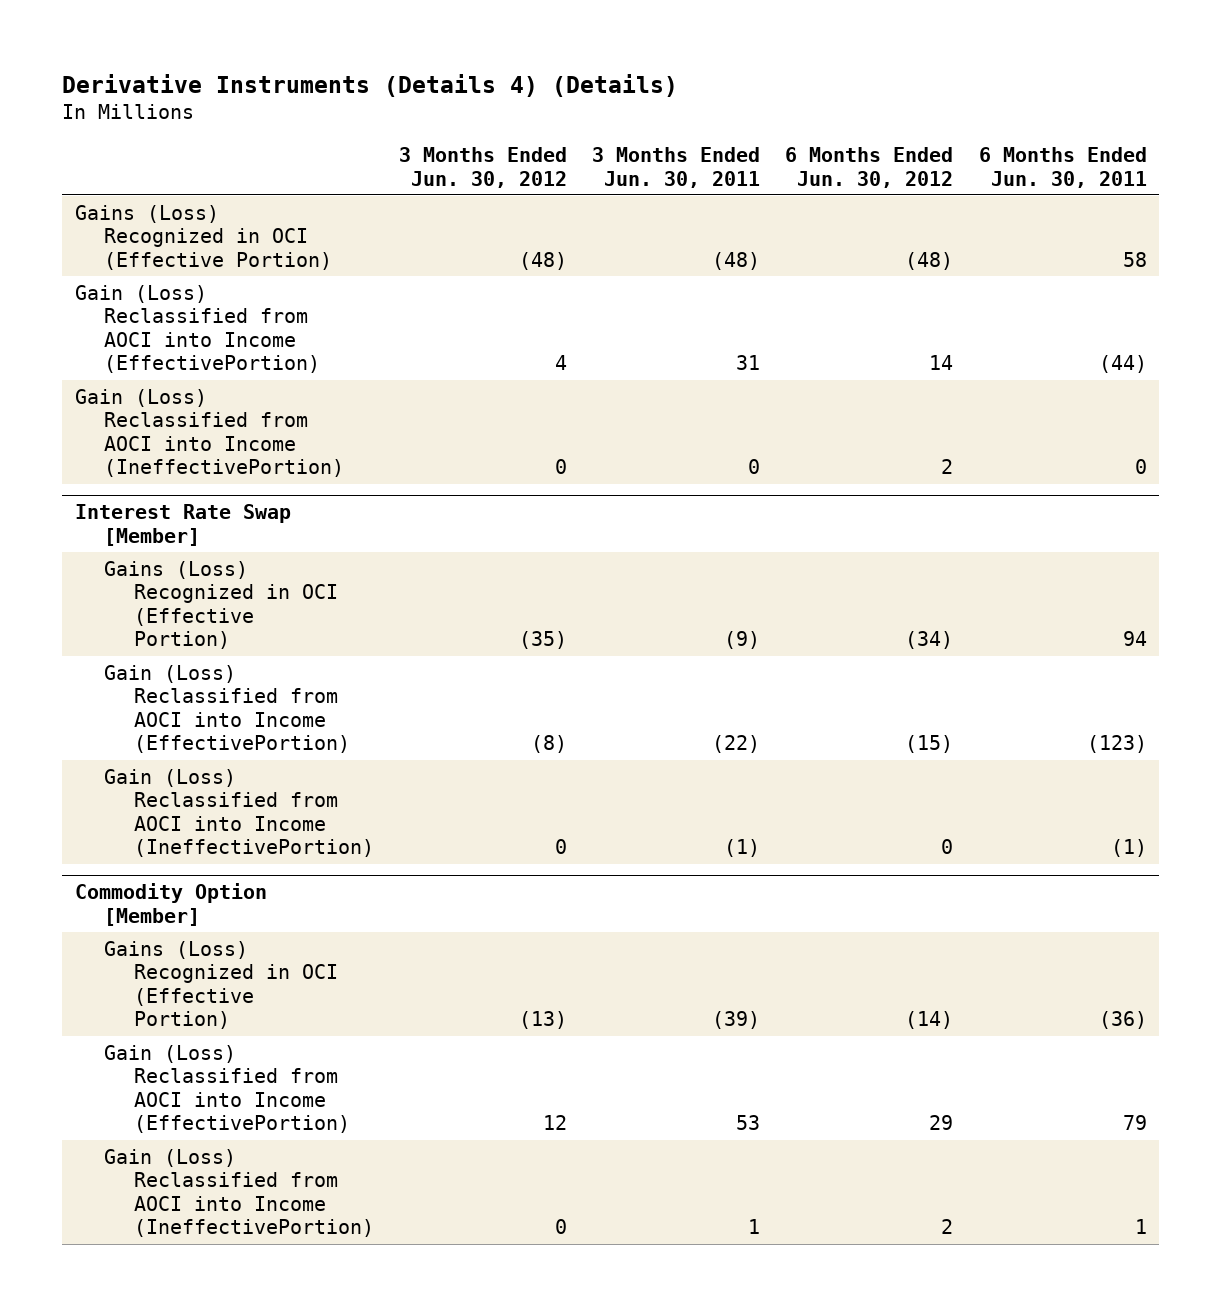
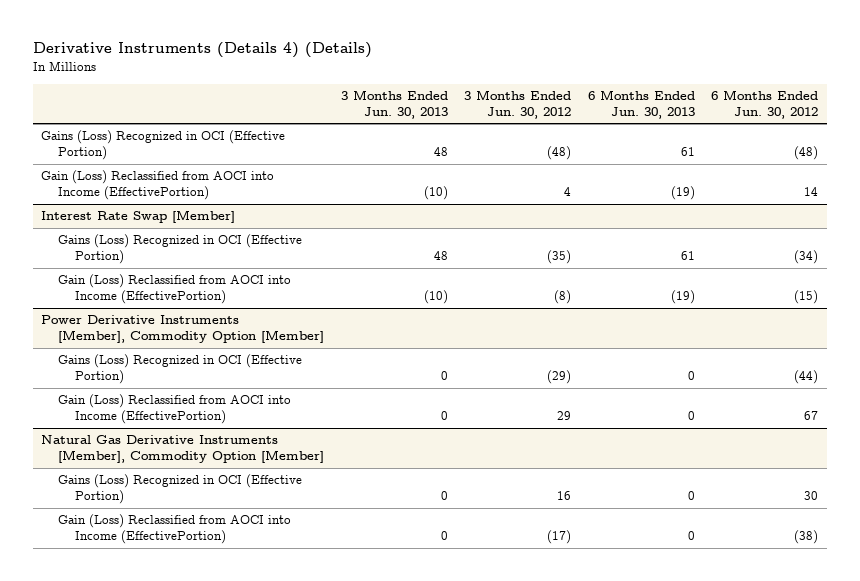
- | 3 Months Ended Jun. 30, 2012 | 3 Months Ended Jun. 30, 2011 | 6 Months Ended Jun. 30, 2012 | 6 Months Ended Jun. 30, 2011
+ | 3 Months Ended Jun. 30, 2013 | 3 Months Ended Jun. 30, 2012 | 6 Months Ended Jun. 30, 2013 | 6 Months Ended Jun. 30, 2012
- Gain (Loss) Reclassified from AOCI into Income (IneffectivePortion) | 0 | 0 | 2 | 0
@ Interest Rate Swap [Member]
- Gain (Loss) Reclassified from AOCI into Income (IneffectivePortion) | 0 | (1) | 0 | (1)
- Commodity Option [Member]
- Gains (Loss) Recognized in OCI (Effective Portion) | (13) | (39) | (14) | (36)
- Gain (Loss) Reclassified from AOCI into Income (EffectivePortion) | 12 | 53 | 29 | 79
- Gain (Loss) Reclassified from AOCI into Income (IneffectivePortion) | 0 | 1 | 2 | 1
+ Power Derivative Instruments [Member], Commodity Option [Member]
+ Gains (Loss) Recognized in OCI (Effective Portion) | 0 | (29) | 0 | (44)
+ Gain (Loss) Reclassified from AOCI into Income (EffectivePortion) | 0 | 29 | 0 | 67
+ Natural Gas Derivative Instruments [Member], Commodity Option [Member]
+ Gains (Loss) Recognized in OCI (Effective Portion) | 0 | 16 | 0 | 30
+ Gain (Loss) Reclassified from AOCI into Income (EffectivePortion) | 0 | (17) | 0 | (38)

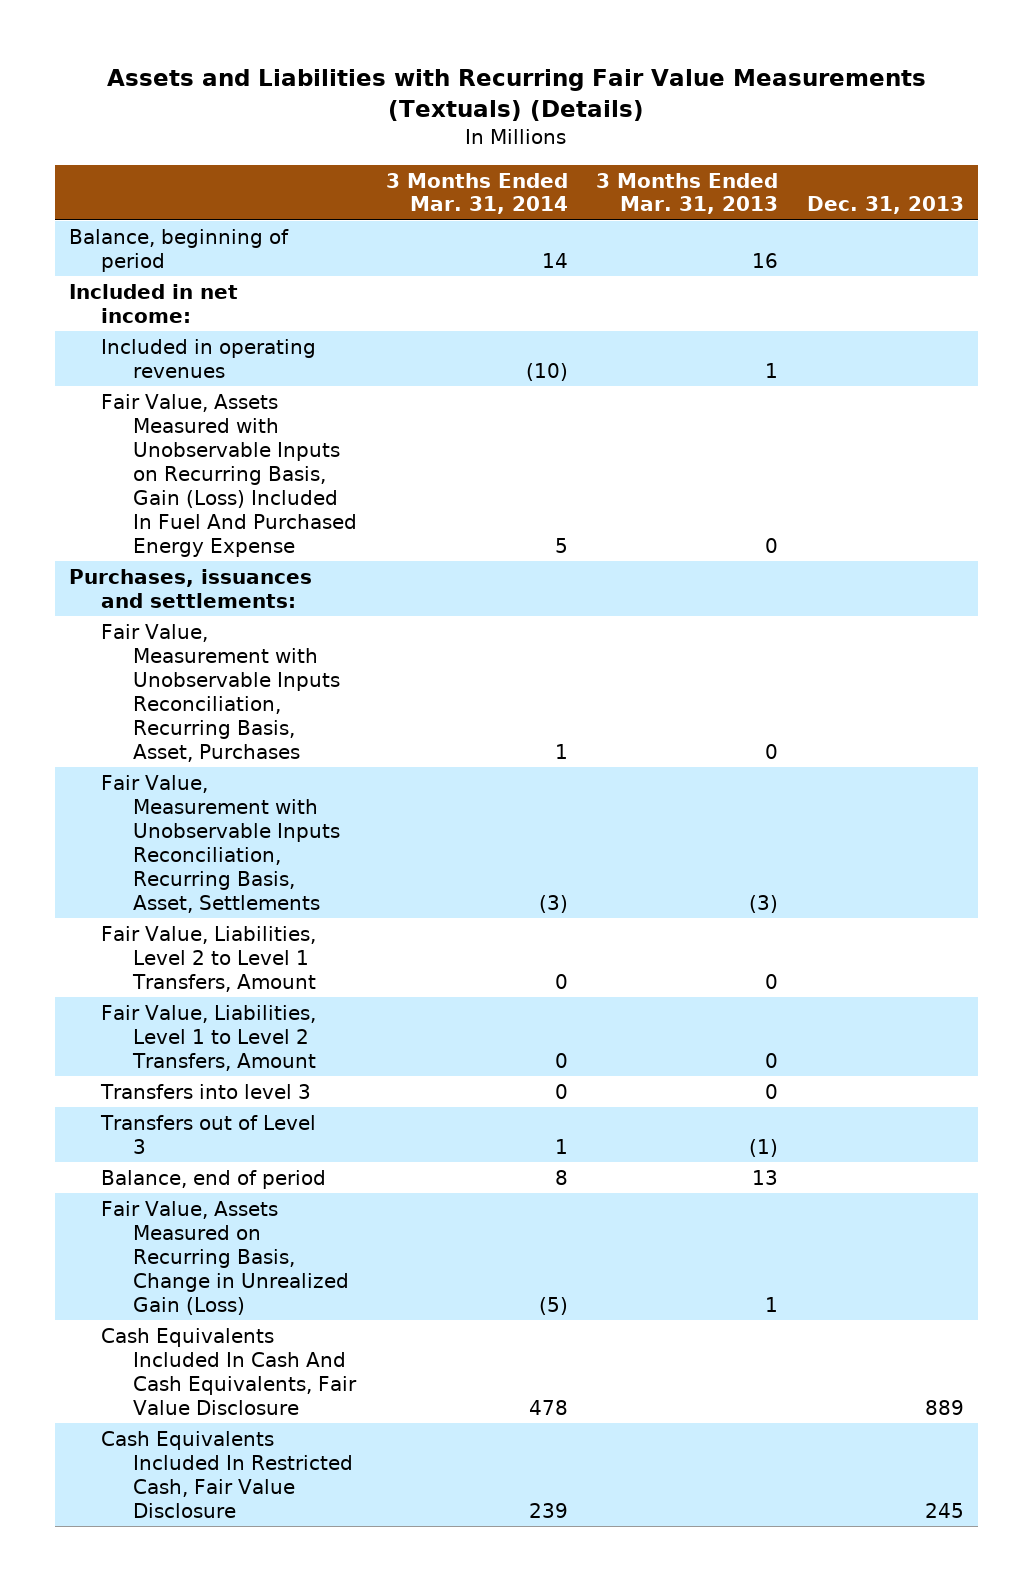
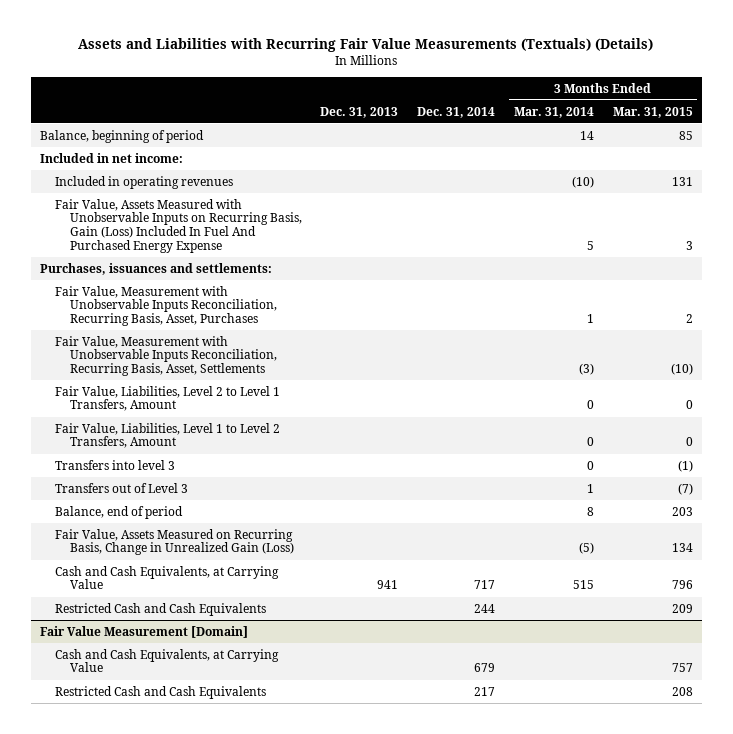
- | 3 Months Ended Mar. 31, 2014 | 3 Months Ended Mar. 31, 2013 | Dec. 31, 2013
+ | Dec. 31, 2013 | Dec. 31, 2014 | 3 Months Ended Mar. 31, 2014 | 3 Months Ended Mar. 31, 2015
- Cash Equivalents Included In Cash And Cash Equivalents, Fair Value Disclosure | 478 | | 889
- Cash Equivalents Included In Restricted Cash, Fair Value Disclosure | 239 | | 245
+ Cash and Cash Equivalents, at Carrying Value | 941 | 717 | 515 | 796
+ Restricted Cash and Cash Equivalents | | 244 | | 209
+ Fair Value Measurement [Domain]
+ Cash and Cash Equivalents, at Carrying Value | | 679 | | 757
+ Restricted Cash and Cash Equivalents | | 217 | | 208

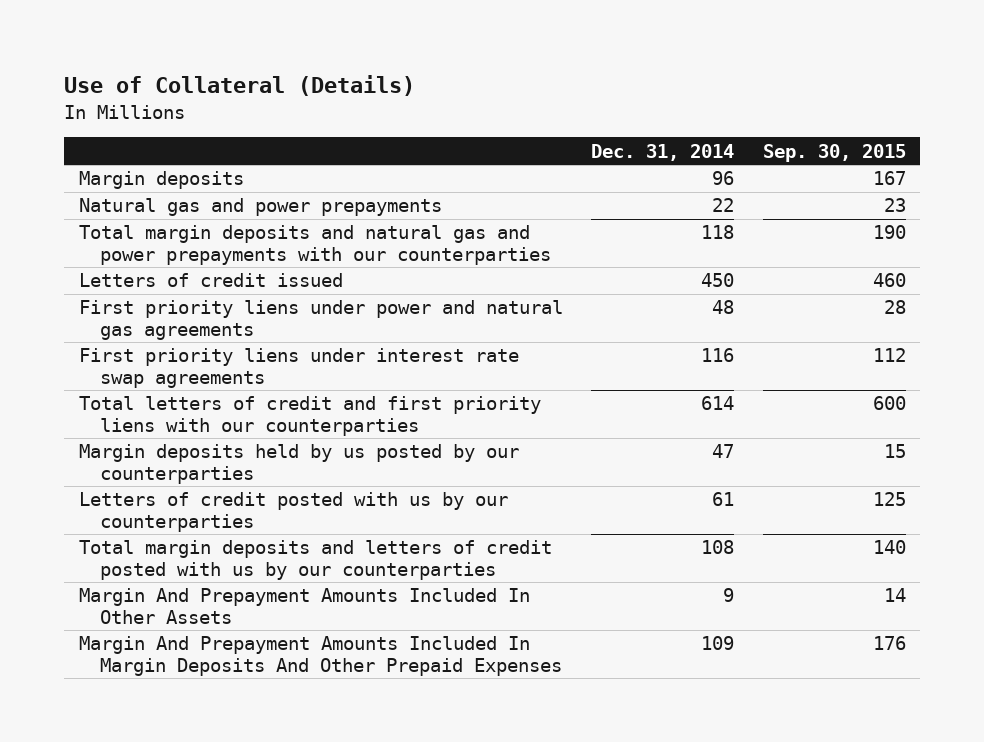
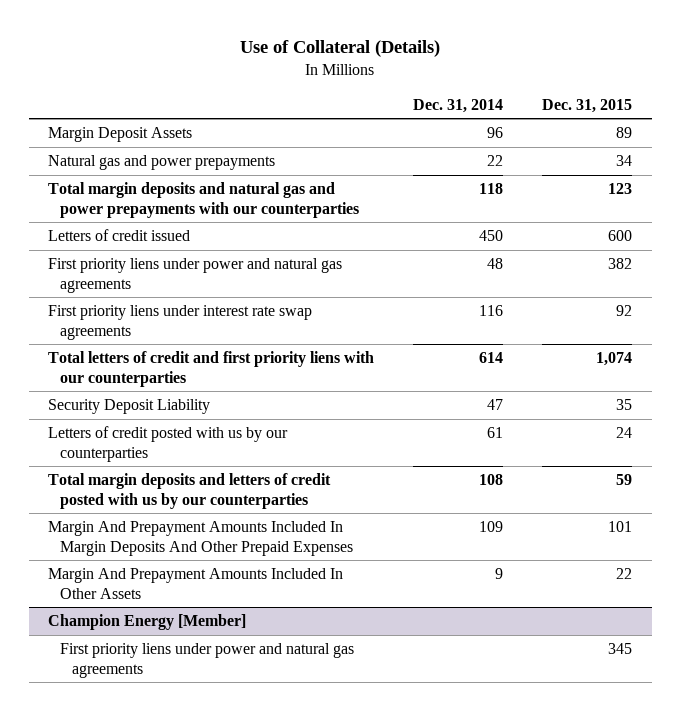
- | Dec. 31, 2014 | Sep. 30, 2015
+ | Dec. 31, 2014 | Dec. 31, 2015
- Margin deposits | 96 | 167
+ Margin Deposit Assets | 96 | 89
- Margin deposits held by us posted by our counterparties | 47 | 15
+ Security Deposit Liability | 47 | 35
moved down: Margin And Prepayment Amounts Included In Other Assets | 9 | 22
+ Champion Energy [Member]
+ First priority liens under power and natural gas agreements | | 345

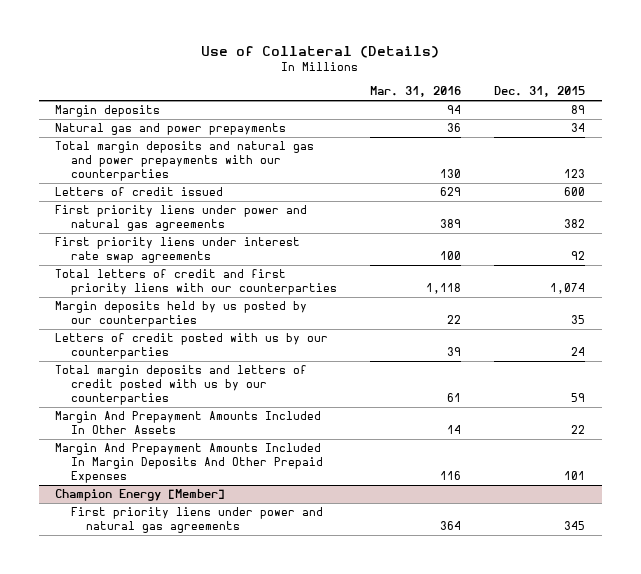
- | Dec. 31, 2014 | Dec. 31, 2015
+ | Mar. 31, 2016 | Dec. 31, 2015
- Margin Deposit Assets | 96 | 89
+ Margin deposits | 94 | 89
- Security Deposit Liability | 47 | 35
+ Margin deposits held by us posted by our counterparties | 22 | 35
moved down: Margin And Prepayment Amounts Included In Margin Deposits And Other Prepaid Expenses | 116 | 101

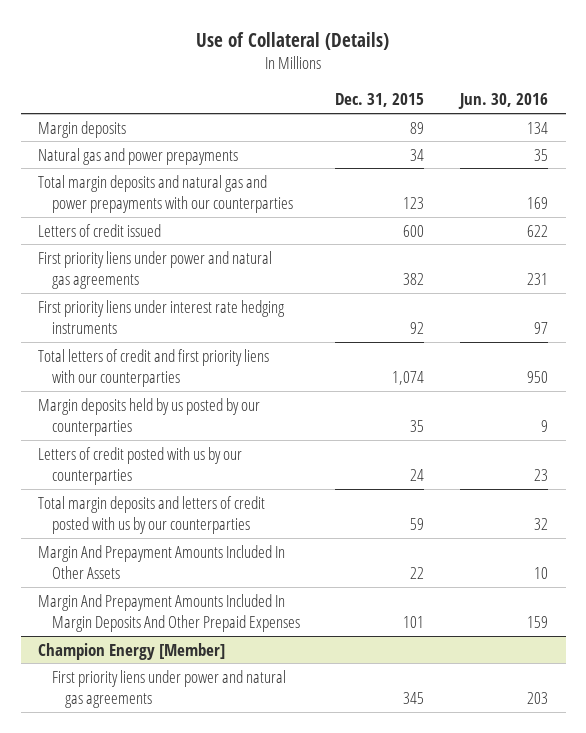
- | Mar. 31, 2016 | Dec. 31, 2015
+ | Dec. 31, 2015 | Jun. 30, 2016
- First priority liens under interest rate swap agreements | 100 | 92
+ First priority liens under interest rate hedging instruments | 92 | 97

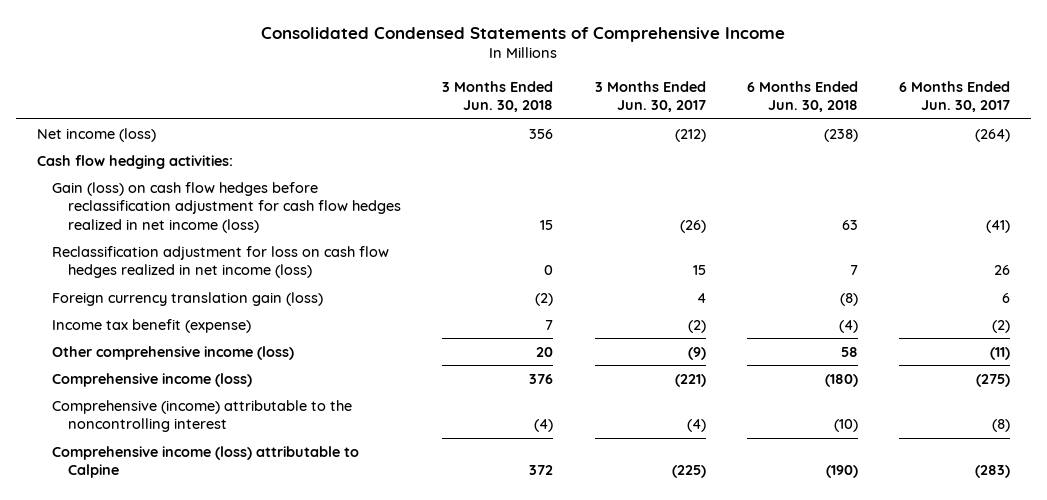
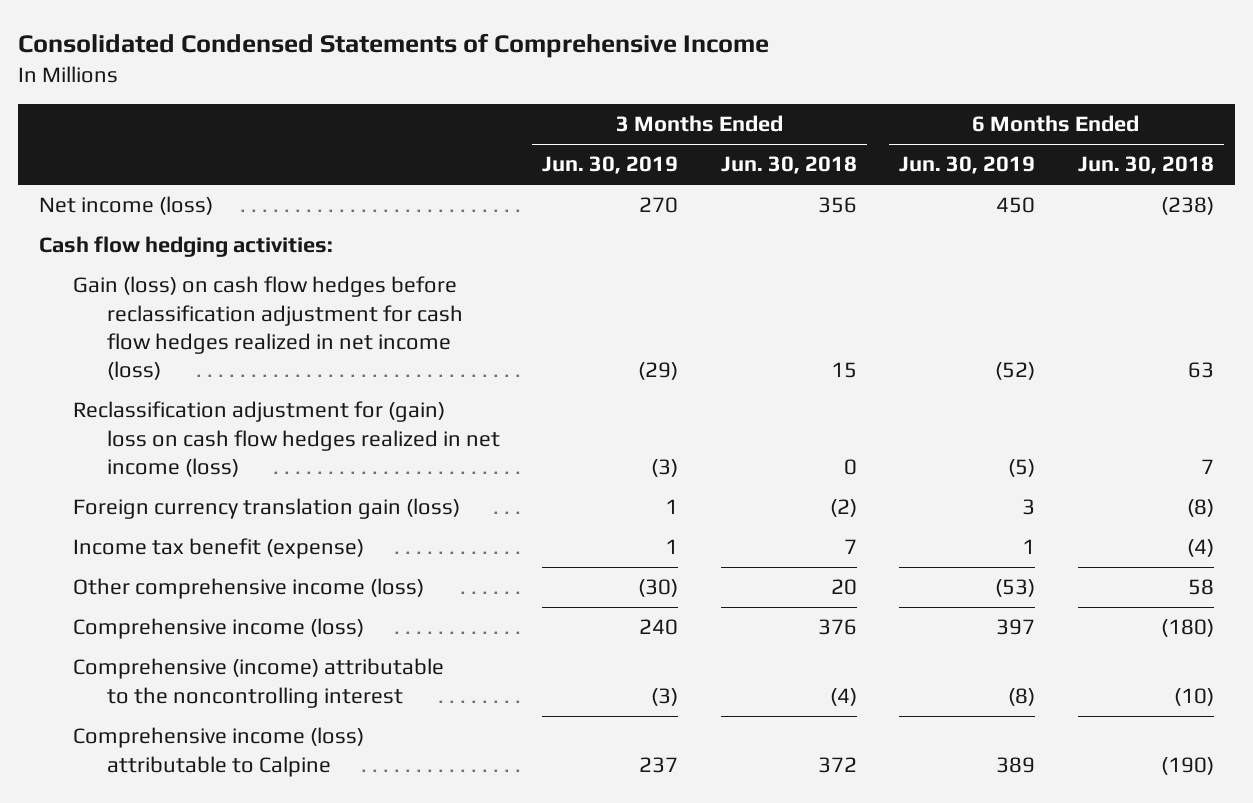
- | 3 Months Ended Jun. 30, 2018 | 3 Months Ended Jun. 30, 2017 | 6 Months Ended Jun. 30, 2018 | 6 Months Ended Jun. 30, 2017
+ | 3 Months Ended Jun. 30, 2019 | 3 Months Ended Jun. 30, 2018 | 6 Months Ended Jun. 30, 2019 | 6 Months Ended Jun. 30, 2018
- Reclassification adjustment for loss on cash flow hedges realized in net income (loss) | 0 | 15 | 7 | 26
+ Reclassification adjustment for (gain) loss on cash flow hedges realized in net income (loss) | (3) | 0 | (5) | 7

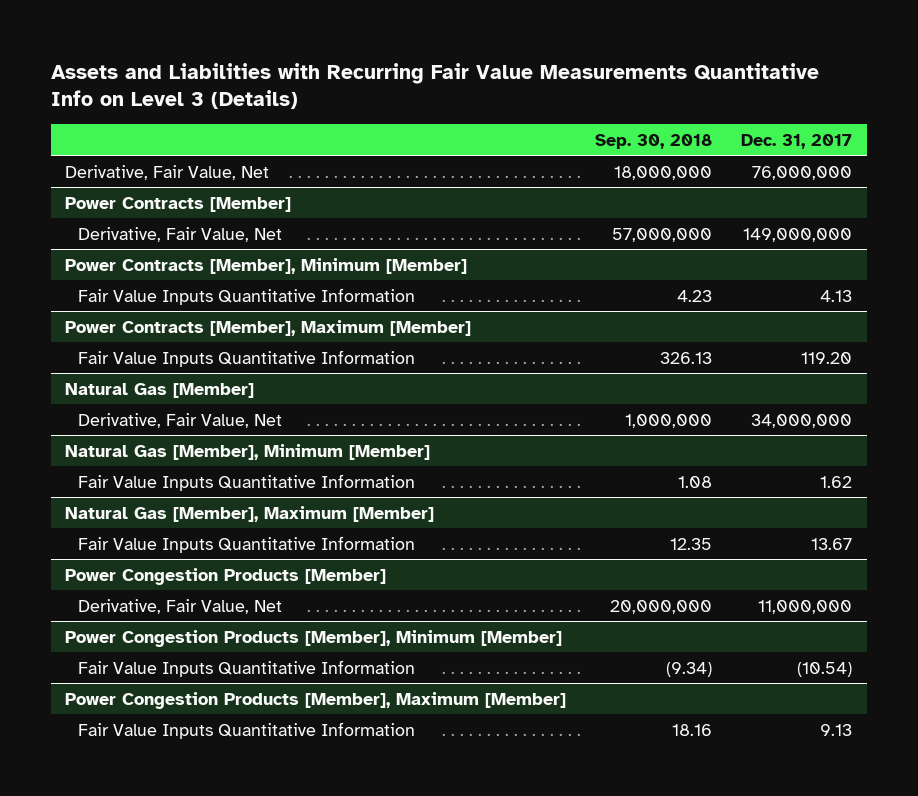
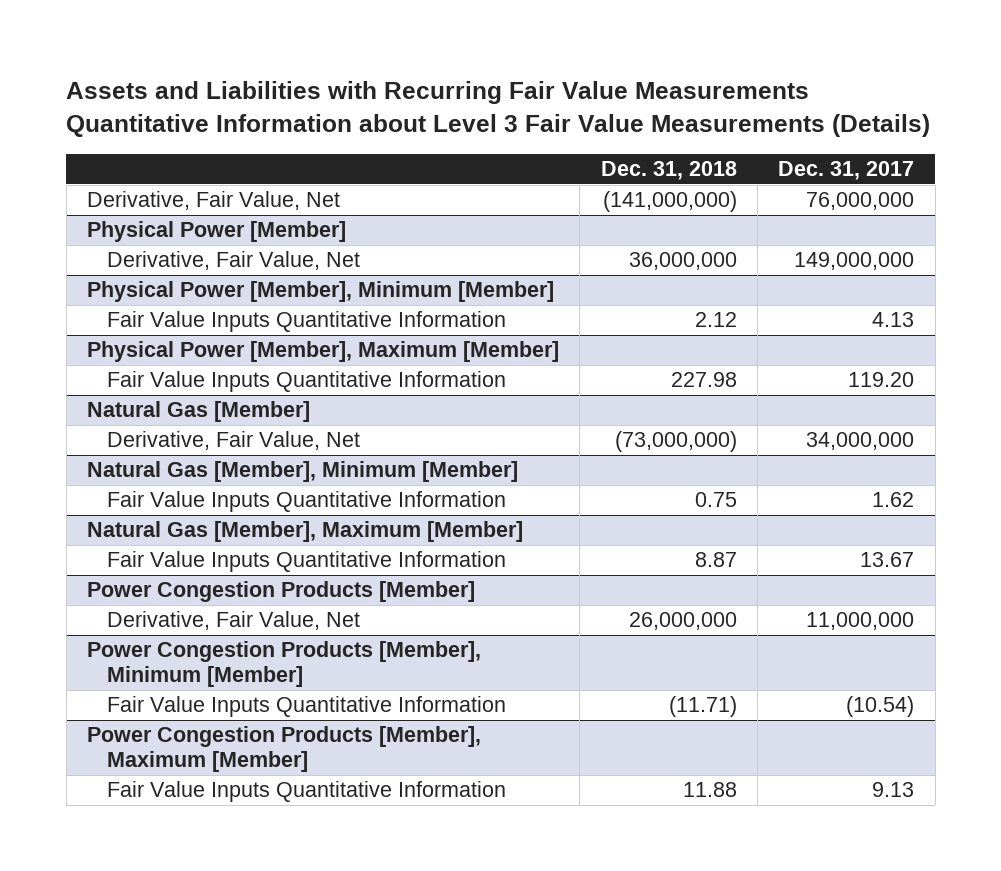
- Assets and Liabilities with Recurring Fair Value Measurements Quantitative Info on Level 3 (Details)
+ Assets and Liabilities with Recurring Fair Value Measurements Quantitative Information about Level 3 Fair Value Measurements (Details)
- | Sep. 30, 2018 | Dec. 31, 2017
+ | Dec. 31, 2018 | Dec. 31, 2017
- Power Contracts [Member]
+ Physical Power [Member]
- Power Contracts [Member], Minimum [Member]
+ Physical Power [Member], Minimum [Member]
- Power Contracts [Member], Maximum [Member]
+ Physical Power [Member], Maximum [Member]

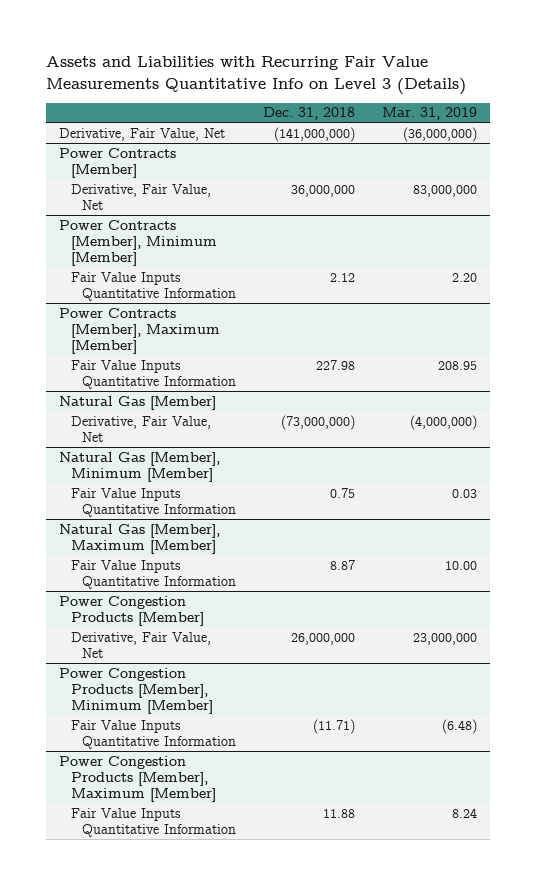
- Assets and Liabilities with Recurring Fair Value Measurements Quantitative Information about Level 3 Fair Value Measurements (Details)
+ Assets and Liabilities with Recurring Fair Value Measurements Quantitative Info on Level 3 (Details)
- | Dec. 31, 2018 | Dec. 31, 2017
+ | Dec. 31, 2018 | Mar. 31, 2019
- Physical Power [Member]
+ Power Contracts [Member]
- Physical Power [Member], Minimum [Member]
+ Power Contracts [Member], Minimum [Member]
- Physical Power [Member], Maximum [Member]
+ Power Contracts [Member], Maximum [Member]

